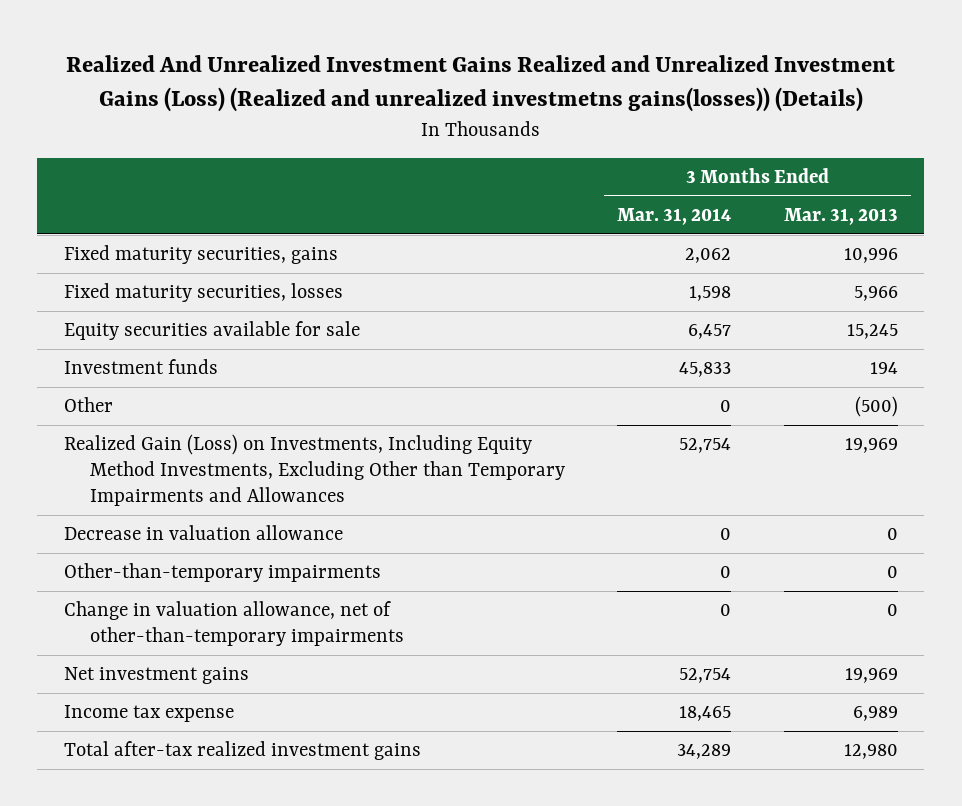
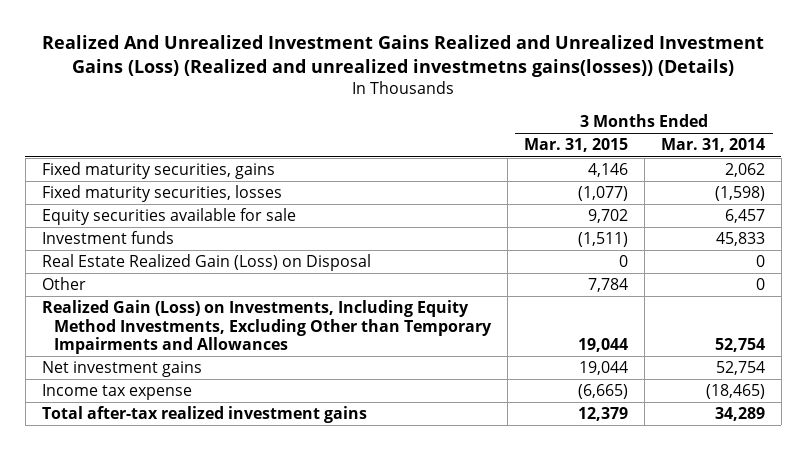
- | 3 Months Ended Mar. 31, 2014 | 3 Months Ended Mar. 31, 2013
+ | 3 Months Ended Mar. 31, 2015 | 3 Months Ended Mar. 31, 2014
- Fixed maturity securities, losses | 1,598 | 5,966
+ Fixed maturity securities, losses | (1,077) | (1,598)
+ Real Estate Realized Gain (Loss) on Disposal | 0 | 0
- Decrease in valuation allowance | 0 | 0
- Other-than-temporary impairments | 0 | 0
- Change in valuation allowance, net of other-than-temporary impairments | 0 | 0
- Income tax expense | 18,465 | 6,989
+ Income tax expense | (6,665) | (18,465)

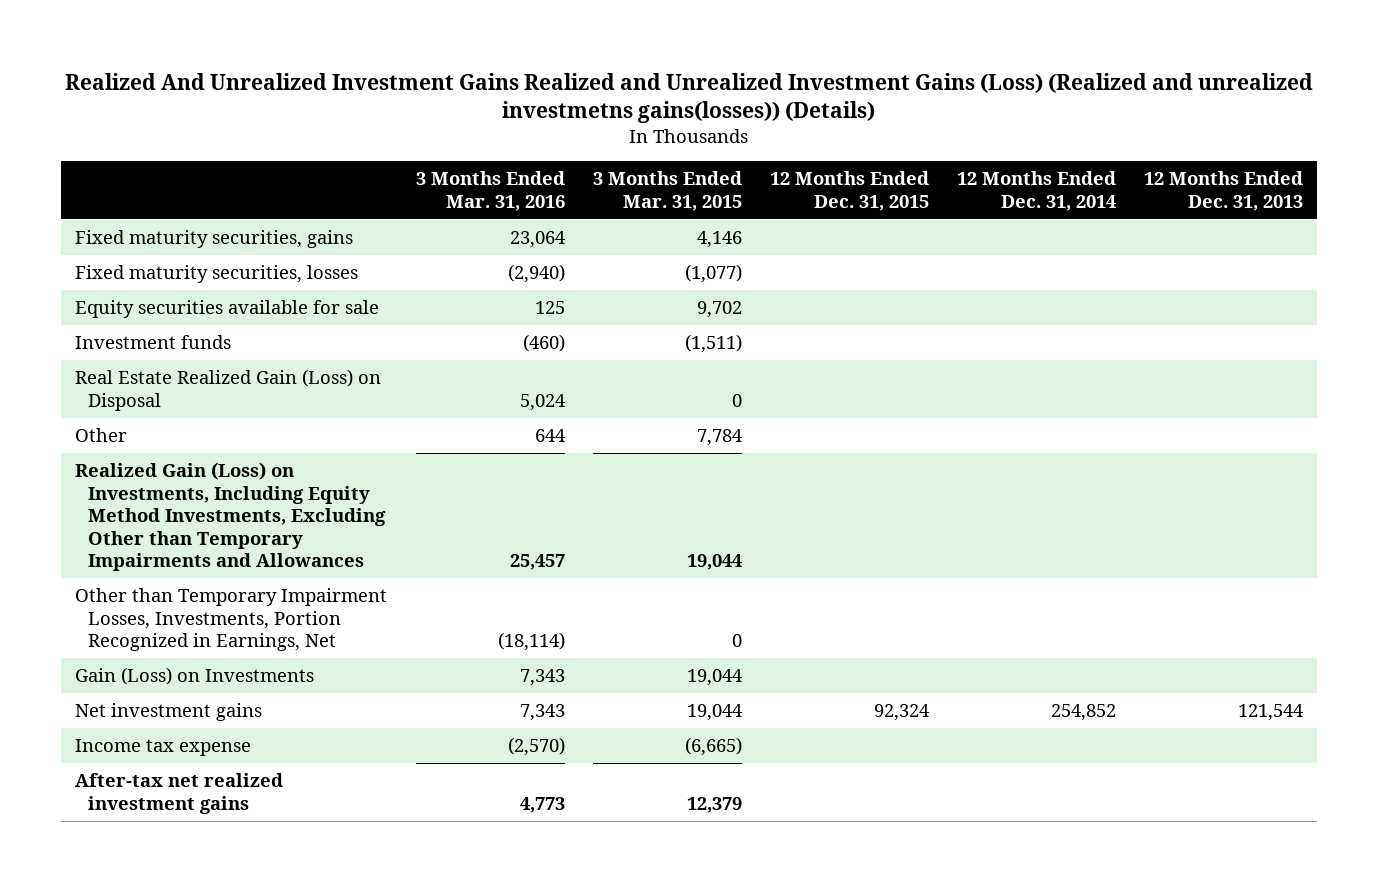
- | 3 Months Ended Mar. 31, 2015 | 3 Months Ended Mar. 31, 2014
+ | 3 Months Ended Mar. 31, 2016 | 3 Months Ended Mar. 31, 2015 | 12 Months Ended Dec. 31, 2015 | 12 Months Ended Dec. 31, 2014 | 12 Months Ended Dec. 31, 2013
+ Other than Temporary Impairment Losses, Investments, Portion Recognized in Earnings, Net | (18,114) | 0 | | |
+ Gain (Loss) on Investments | 7,343 | 19,044 | | |
- Total after-tax realized investment gains | 12,379 | 34,289
+ After-tax net realized investment gains | 4,773 | 12,379 | | |

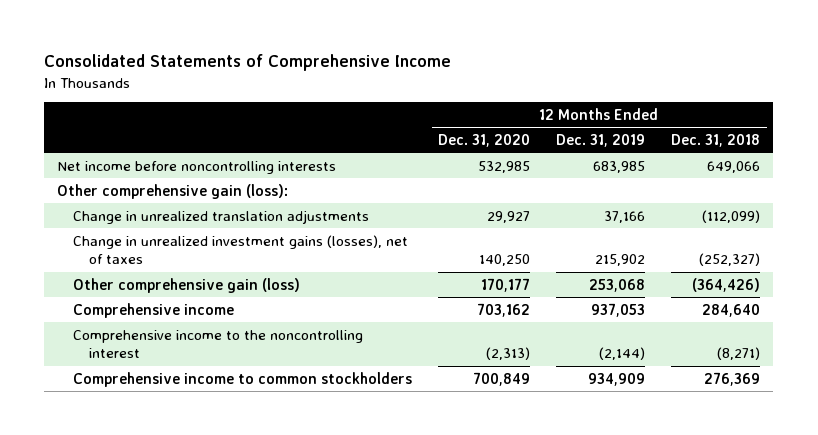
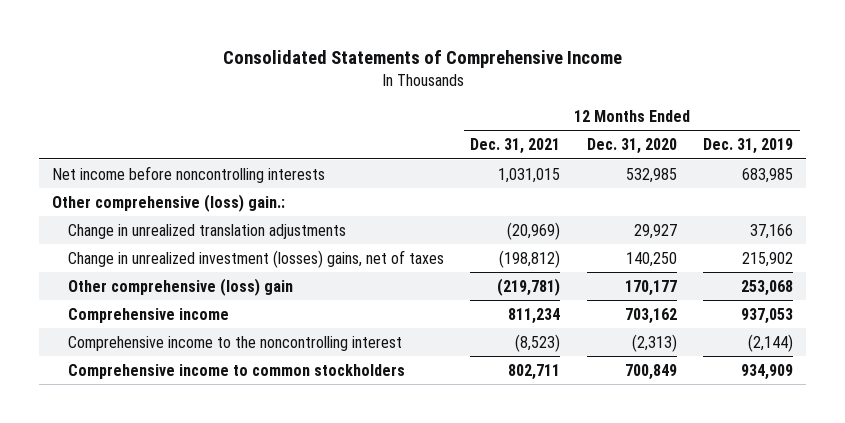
- | 12 Months Ended Dec. 31, 2020 | 12 Months Ended Dec. 31, 2019 | 12 Months Ended Dec. 31, 2018
+ | 12 Months Ended Dec. 31, 2021 | 12 Months Ended Dec. 31, 2020 | 12 Months Ended Dec. 31, 2019
- Other comprehensive gain (loss):
+ Other comprehensive (loss) gain.:
- Change in unrealized investment gains (losses), net of taxes | 140,250 | 215,902 | (252,327)
- Other comprehensive gain (loss) | 170,177 | 253,068 | (364,426)
+ Change in unrealized investment (losses) gains, net of taxes | (198,812) | 140,250 | 215,902
+ Other comprehensive (loss) gain | (219,781) | 170,177 | 253,068

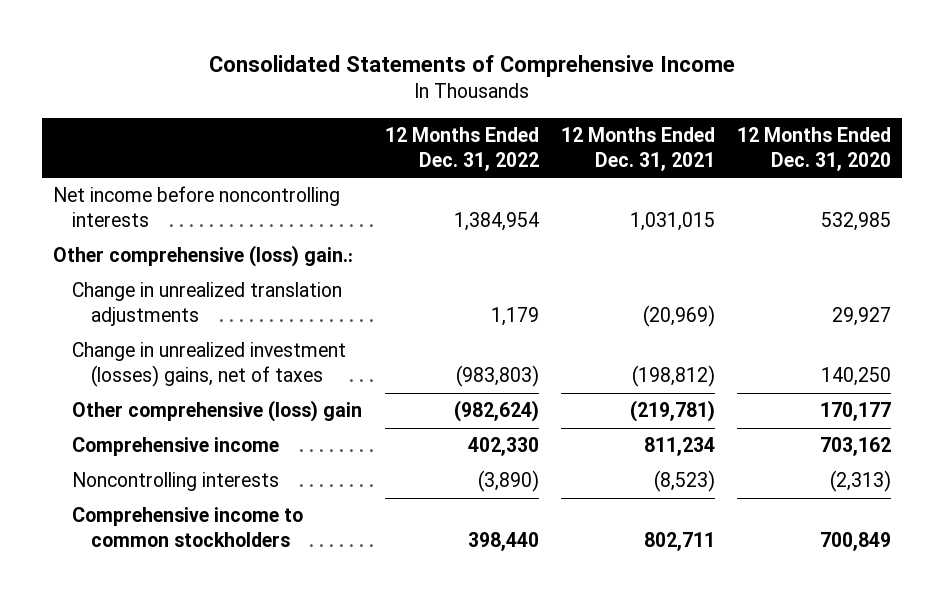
- | 12 Months Ended Dec. 31, 2021 | 12 Months Ended Dec. 31, 2020 | 12 Months Ended Dec. 31, 2019
+ | 12 Months Ended Dec. 31, 2022 | 12 Months Ended Dec. 31, 2021 | 12 Months Ended Dec. 31, 2020
- Comprehensive income to the noncontrolling interest | (8,523) | (2,313) | (2,144)
+ Noncontrolling interests | (3,890) | (8,523) | (2,313)

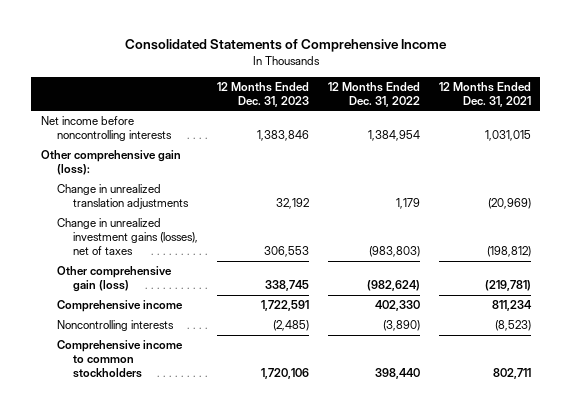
- | 12 Months Ended Dec. 31, 2022 | 12 Months Ended Dec. 31, 2021 | 12 Months Ended Dec. 31, 2020
+ | 12 Months Ended Dec. 31, 2023 | 12 Months Ended Dec. 31, 2022 | 12 Months Ended Dec. 31, 2021
- Other comprehensive (loss) gain.:
+ Other comprehensive gain (loss):
- Change in unrealized investment (losses) gains, net of taxes | (983,803) | (198,812) | 140,250
- Other comprehensive (loss) gain | (982,624) | (219,781) | 170,177
+ Change in unrealized investment gains (losses), net of taxes | 306,553 | (983,803) | (198,812)
+ Other comprehensive gain (loss) | 338,745 | (982,624) | (219,781)

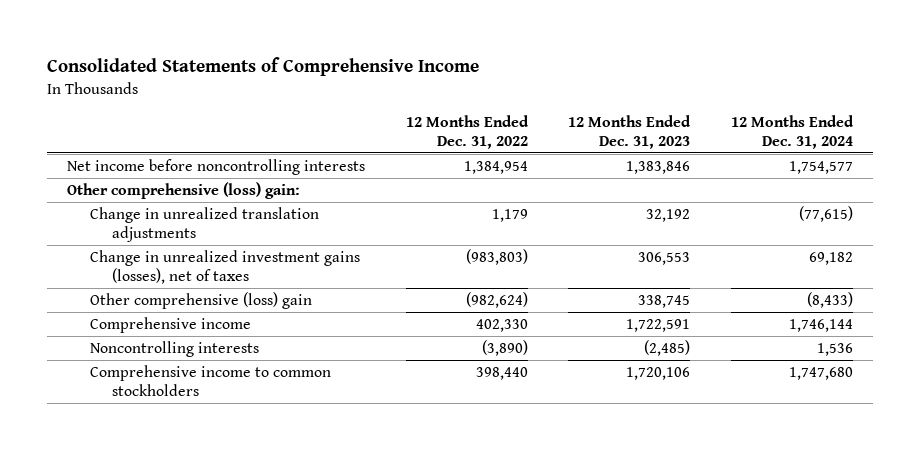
- | 12 Months Ended Dec. 31, 2023 | 12 Months Ended Dec. 31, 2022 | 12 Months Ended Dec. 31, 2021
+ | 12 Months Ended Dec. 31, 2022 | 12 Months Ended Dec. 31, 2023 | 12 Months Ended Dec. 31, 2024
- Other comprehensive gain (loss):
+ Other comprehensive (loss) gain:
- Other comprehensive gain (loss) | 338,745 | (982,624) | (219,781)
+ Other comprehensive (loss) gain | (982,624) | 338,745 | (8,433)

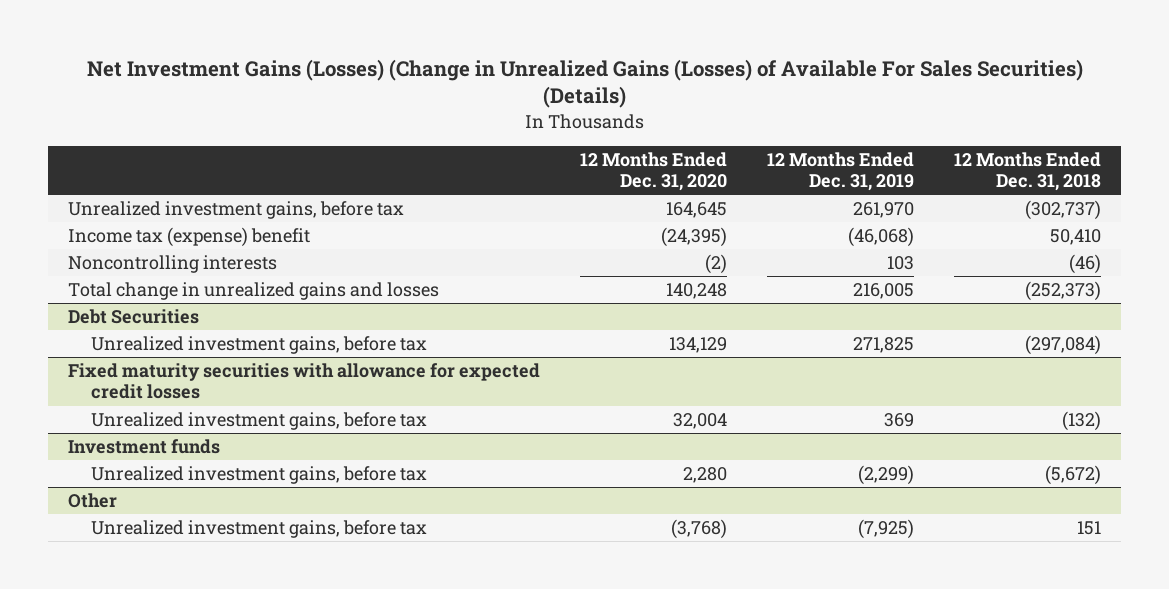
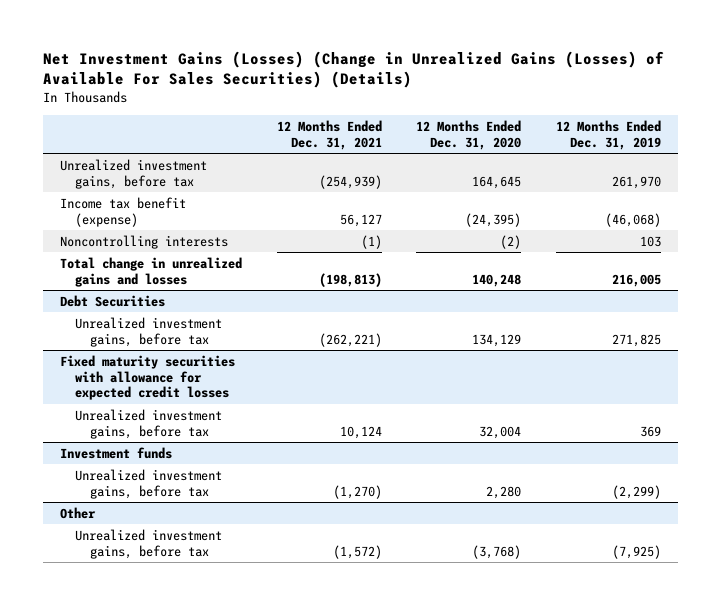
- | 12 Months Ended Dec. 31, 2020 | 12 Months Ended Dec. 31, 2019 | 12 Months Ended Dec. 31, 2018
+ | 12 Months Ended Dec. 31, 2021 | 12 Months Ended Dec. 31, 2020 | 12 Months Ended Dec. 31, 2019
- Income tax (expense) benefit | (24,395) | (46,068) | 50,410
+ Income tax benefit (expense) | 56,127 | (24,395) | (46,068)

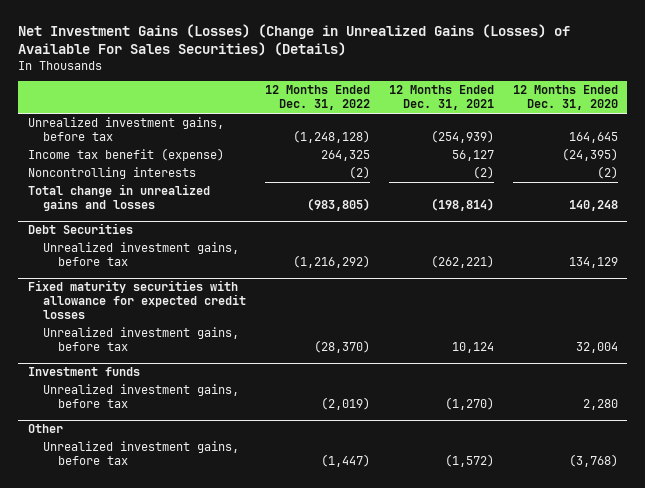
- | 12 Months Ended Dec. 31, 2021 | 12 Months Ended Dec. 31, 2020 | 12 Months Ended Dec. 31, 2019
+ | 12 Months Ended Dec. 31, 2022 | 12 Months Ended Dec. 31, 2021 | 12 Months Ended Dec. 31, 2020
- Noncontrolling interests | (1) | (2) | 103
- Total change in unrealized gains and losses | (198,813) | 140,248 | 216,005
+ Noncontrolling interests | (2) | (2) | (2)
+ Total change in unrealized gains and losses | (983,805) | (198,814) | 140,248

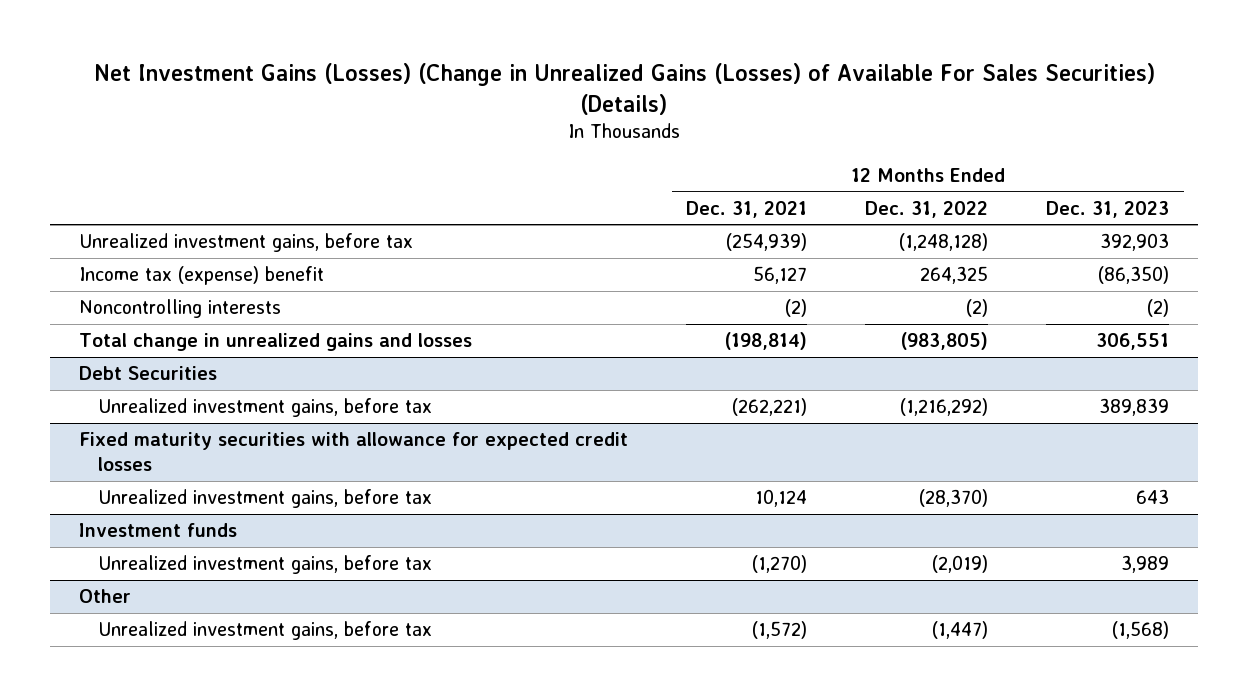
- | 12 Months Ended Dec. 31, 2022 | 12 Months Ended Dec. 31, 2021 | 12 Months Ended Dec. 31, 2020
+ | 12 Months Ended Dec. 31, 2021 | 12 Months Ended Dec. 31, 2022 | 12 Months Ended Dec. 31, 2023
- Income tax benefit (expense) | 264,325 | 56,127 | (24,395)
+ Income tax (expense) benefit | 56,127 | 264,325 | (86,350)

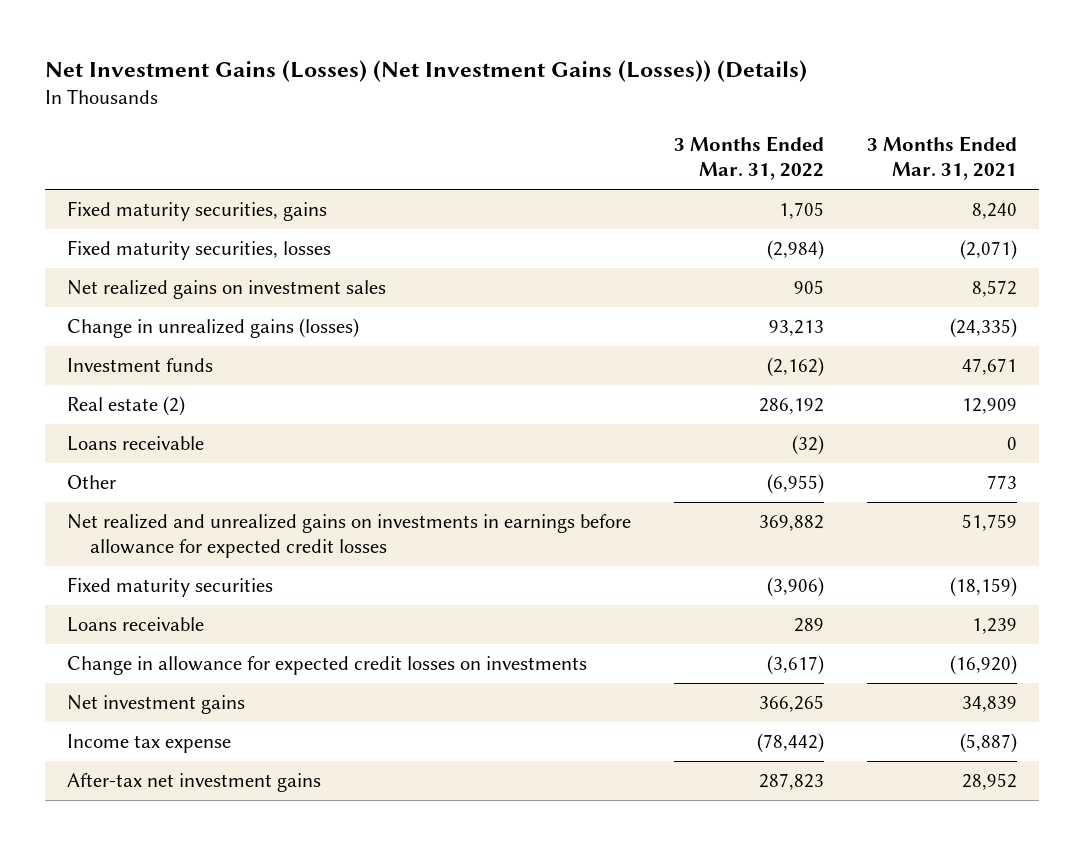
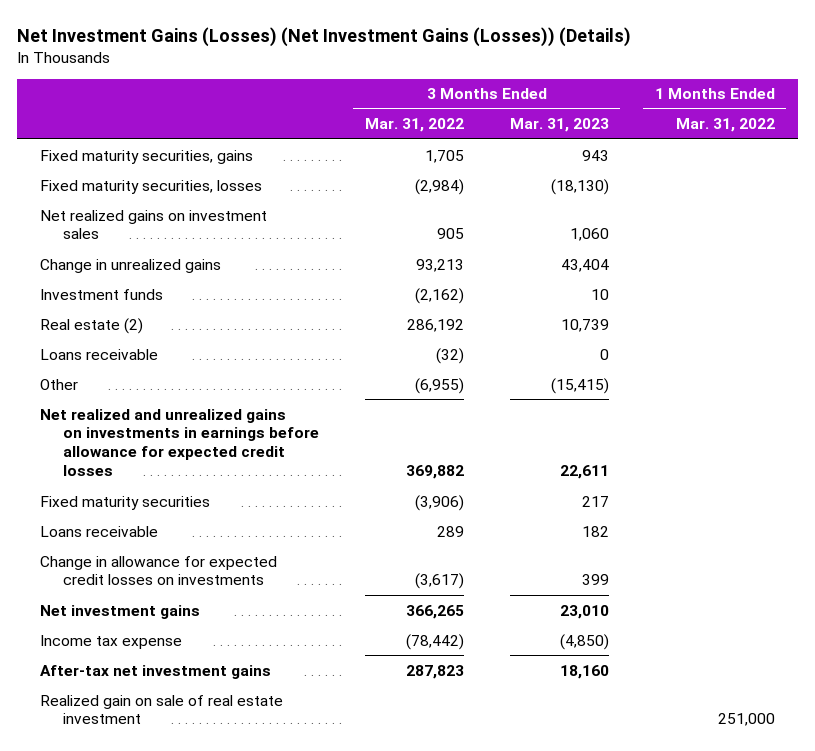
- | 3 Months Ended Mar. 31, 2022 | 3 Months Ended Mar. 31, 2021
+ | 3 Months Ended Mar. 31, 2022 | 3 Months Ended Mar. 31, 2023 | 1 Months Ended Mar. 31, 2022
- Change in unrealized gains (losses) | 93,213 | (24,335)
+ Change in unrealized gains | 93,213 | 43,404 |
+ Realized gain on sale of real estate investment | | | 251,000

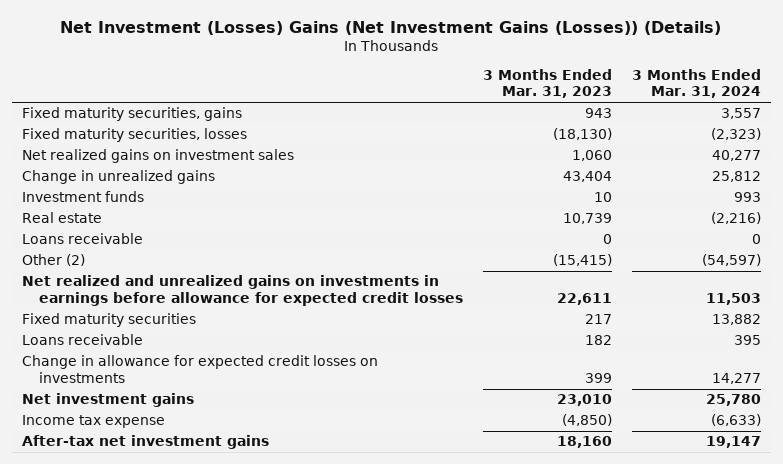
- Net Investment Gains (Losses) (Net Investment Gains (Losses)) (Details)
+ Net Investment (Losses) Gains (Net Investment Gains (Losses)) (Details)
- | 3 Months Ended Mar. 31, 2022 | 3 Months Ended Mar. 31, 2023 | 1 Months Ended Mar. 31, 2022
+ | 3 Months Ended Mar. 31, 2023 | 3 Months Ended Mar. 31, 2024
- Real estate (2) | 286,192 | 10,739 |
+ Real estate | 10,739 | (2,216)
- Other | (6,955) | (15,415) |
+ Other (2) | (15,415) | (54,597)
- Realized gain on sale of real estate investment | | | 251,000

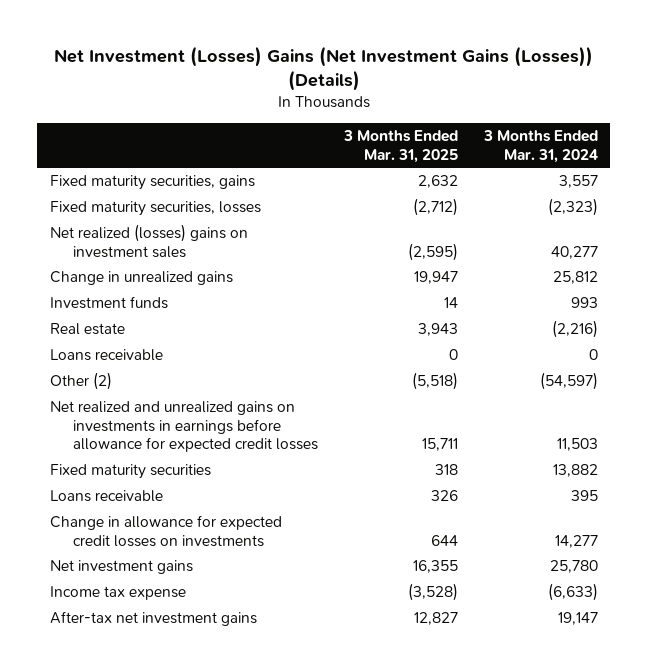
- | 3 Months Ended Mar. 31, 2023 | 3 Months Ended Mar. 31, 2024
+ | 3 Months Ended Mar. 31, 2025 | 3 Months Ended Mar. 31, 2024
- Net realized gains on investment sales | 1,060 | 40,277
+ Net realized (losses) gains on investment sales | (2,595) | 40,277

